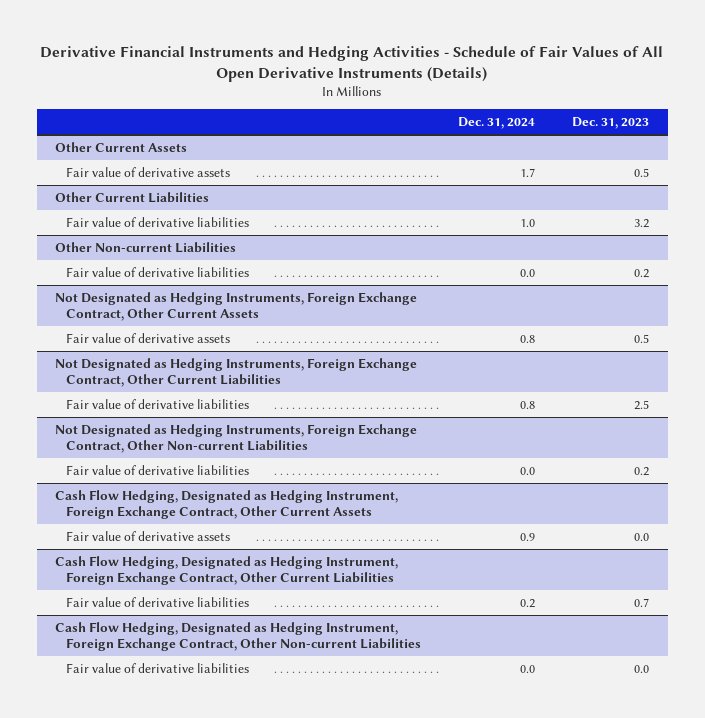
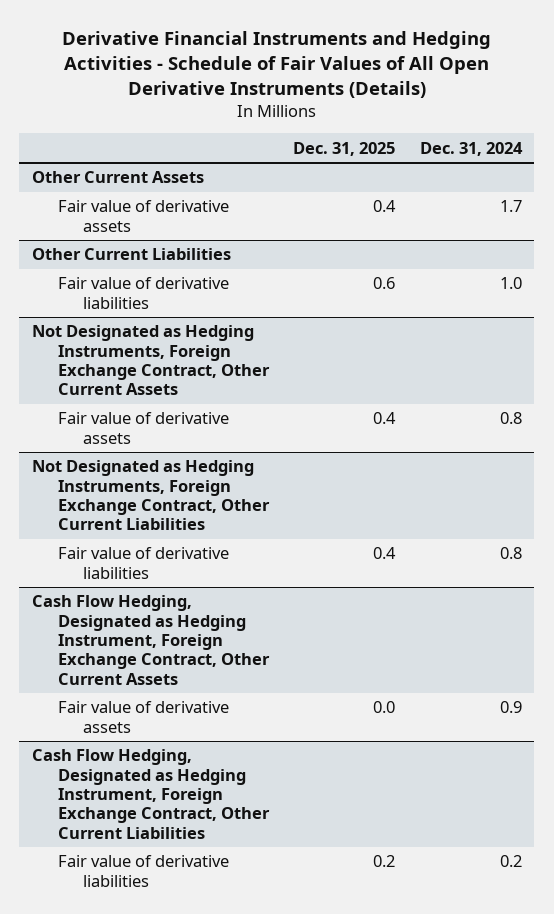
- | Dec. 31, 2024 | Dec. 31, 2023
+ | Dec. 31, 2025 | Dec. 31, 2024
- Other Non-current Liabilities
- Fair value of derivative liabilities | 0.0 | 0.2
- Not Designated as Hedging Instruments, Foreign Exchange Contract, Other Non-current Liabilities
- Fair value of derivative liabilities | 0.0 | 0.2
- Cash Flow Hedging, Designated as Hedging Instrument, Foreign Exchange Contract, Other Non-current Liabilities
- Fair value of derivative liabilities | 0.0 | 0.0

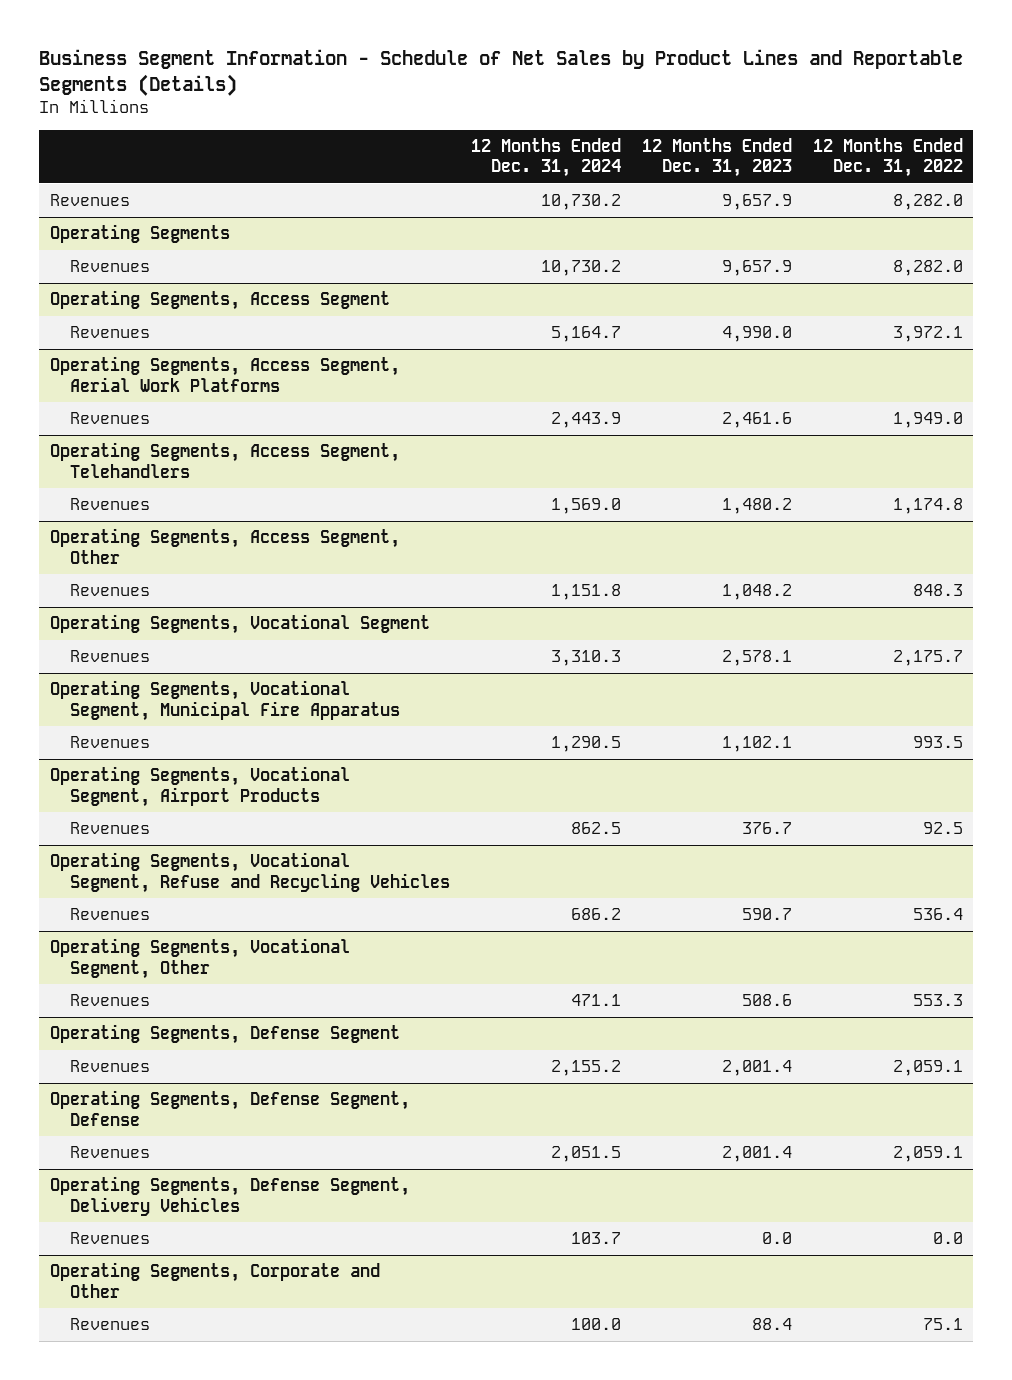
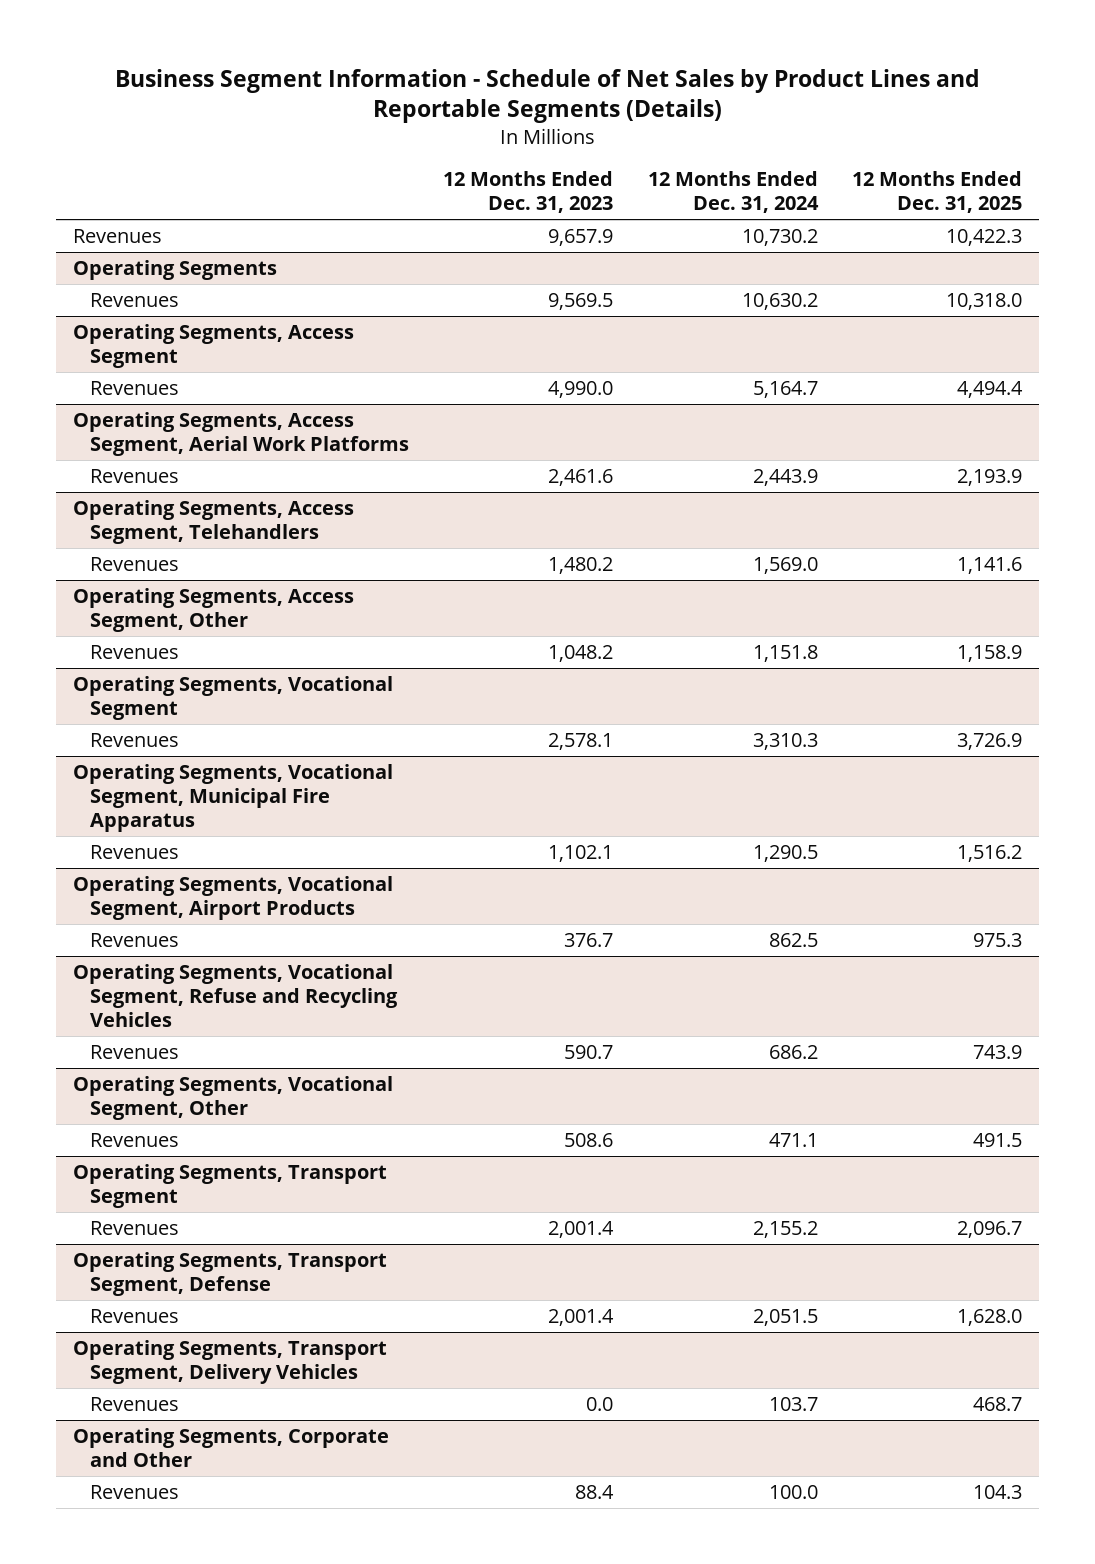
- | 12 Months Ended Dec. 31, 2024 | 12 Months Ended Dec. 31, 2023 | 12 Months Ended Dec. 31, 2022
+ | 12 Months Ended Dec. 31, 2023 | 12 Months Ended Dec. 31, 2024 | 12 Months Ended Dec. 31, 2025
@ Operating Segments
- Revenues | 10,730.2 | 9,657.9 | 8,282.0
+ Revenues | 9,569.5 | 10,630.2 | 10,318.0
- Operating Segments, Defense Segment
+ Operating Segments, Transport Segment
- Operating Segments, Defense Segment, Defense
+ Operating Segments, Transport Segment, Defense
- Operating Segments, Defense Segment, Delivery Vehicles
+ Operating Segments, Transport Segment, Delivery Vehicles

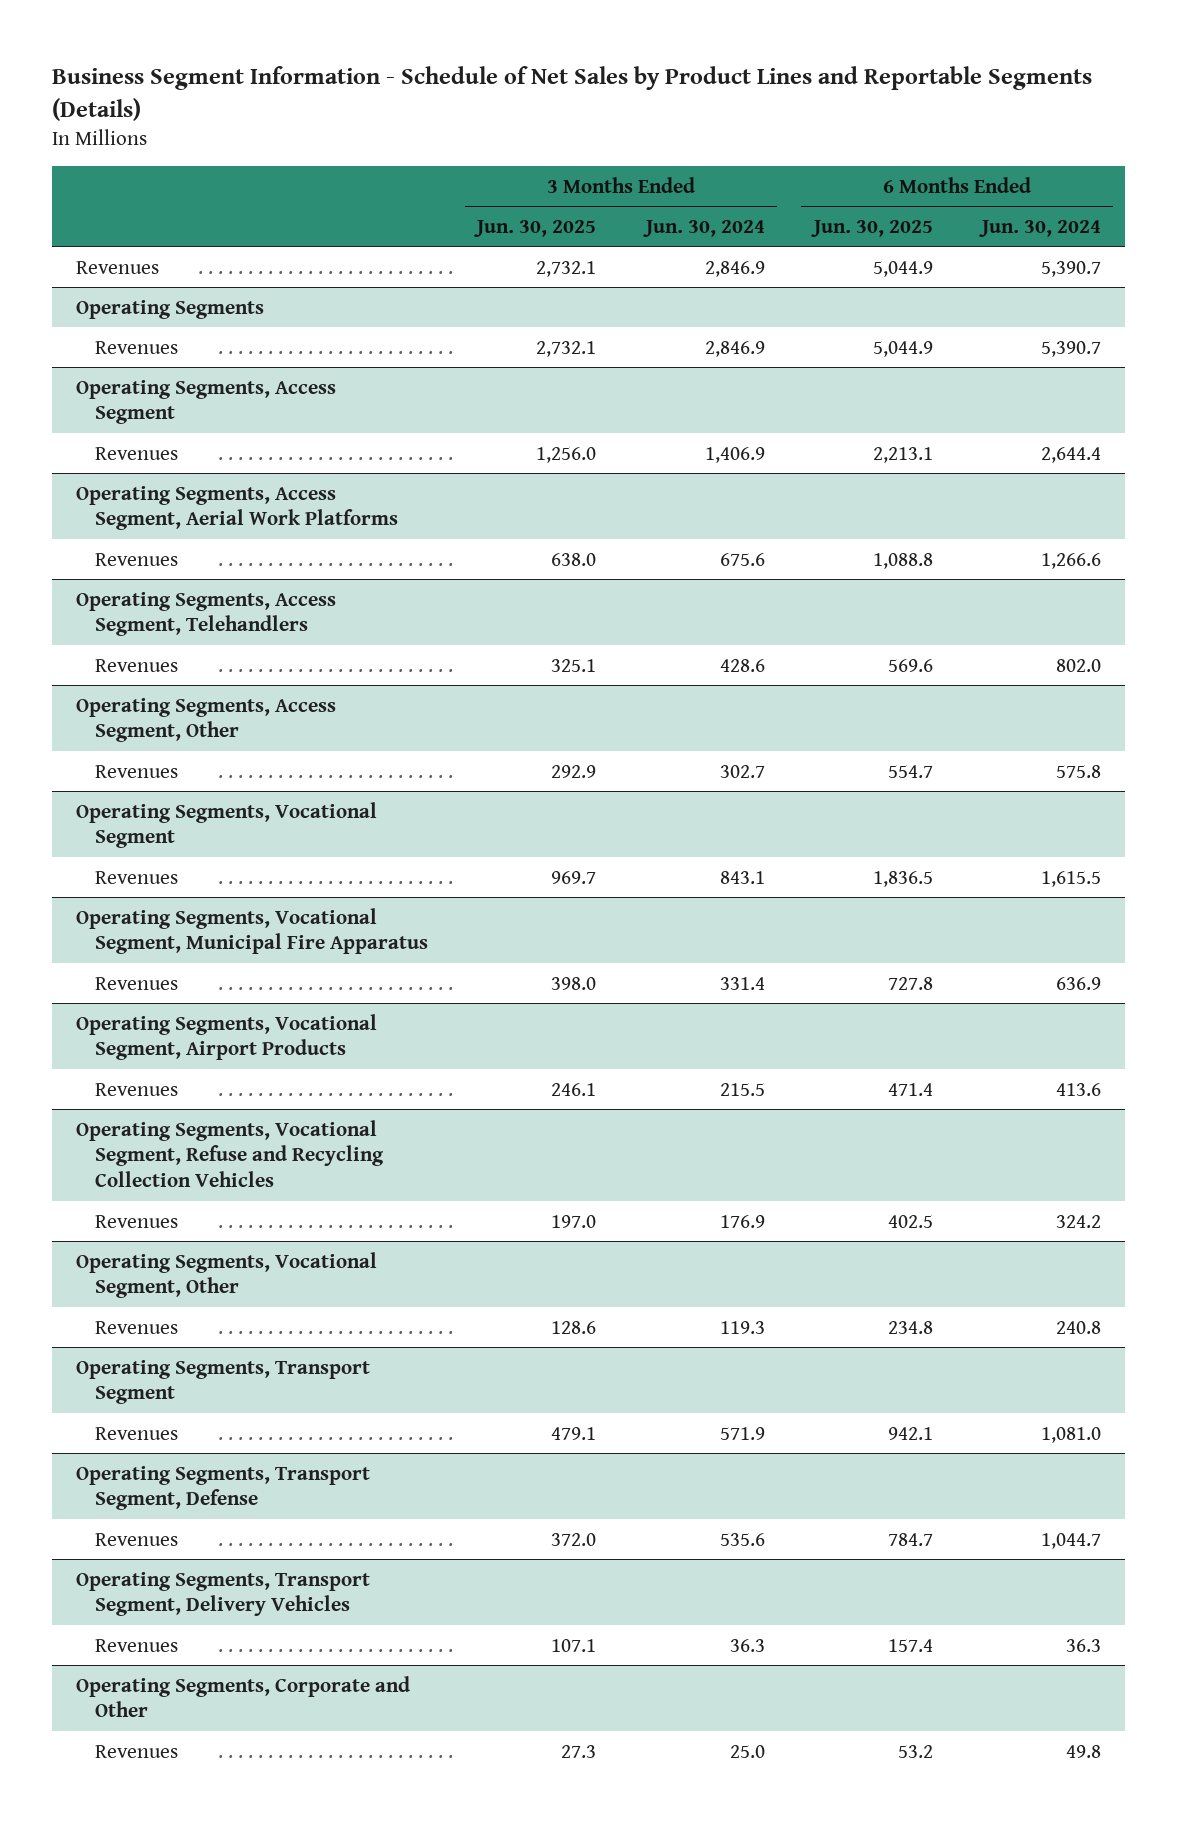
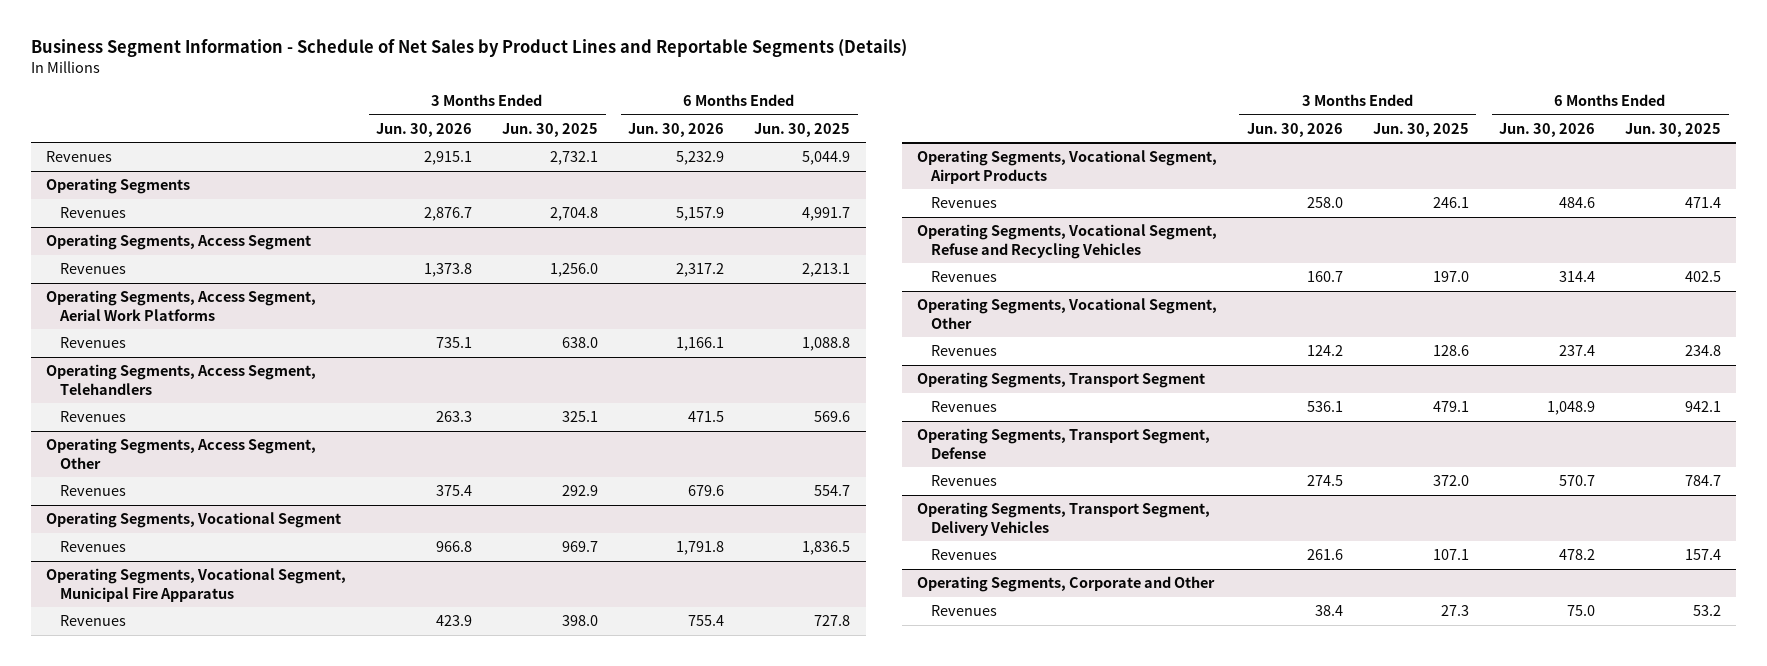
- | 3 Months Ended Jun. 30, 2025 | 3 Months Ended Jun. 30, 2024 | 6 Months Ended Jun. 30, 2025 | 6 Months Ended Jun. 30, 2024
+ | 3 Months Ended Jun. 30, 2026 | 3 Months Ended Jun. 30, 2025 | 6 Months Ended Jun. 30, 2026 | 6 Months Ended Jun. 30, 2025
@ Operating Segments
- Revenues | 2,732.1 | 2,846.9 | 5,044.9 | 5,390.7
+ Revenues | 2,876.7 | 2,704.8 | 5,157.9 | 4,991.7
- Operating Segments, Vocational Segment, Refuse and Recycling Collection Vehicles
+ Operating Segments, Vocational Segment, Refuse and Recycling Vehicles

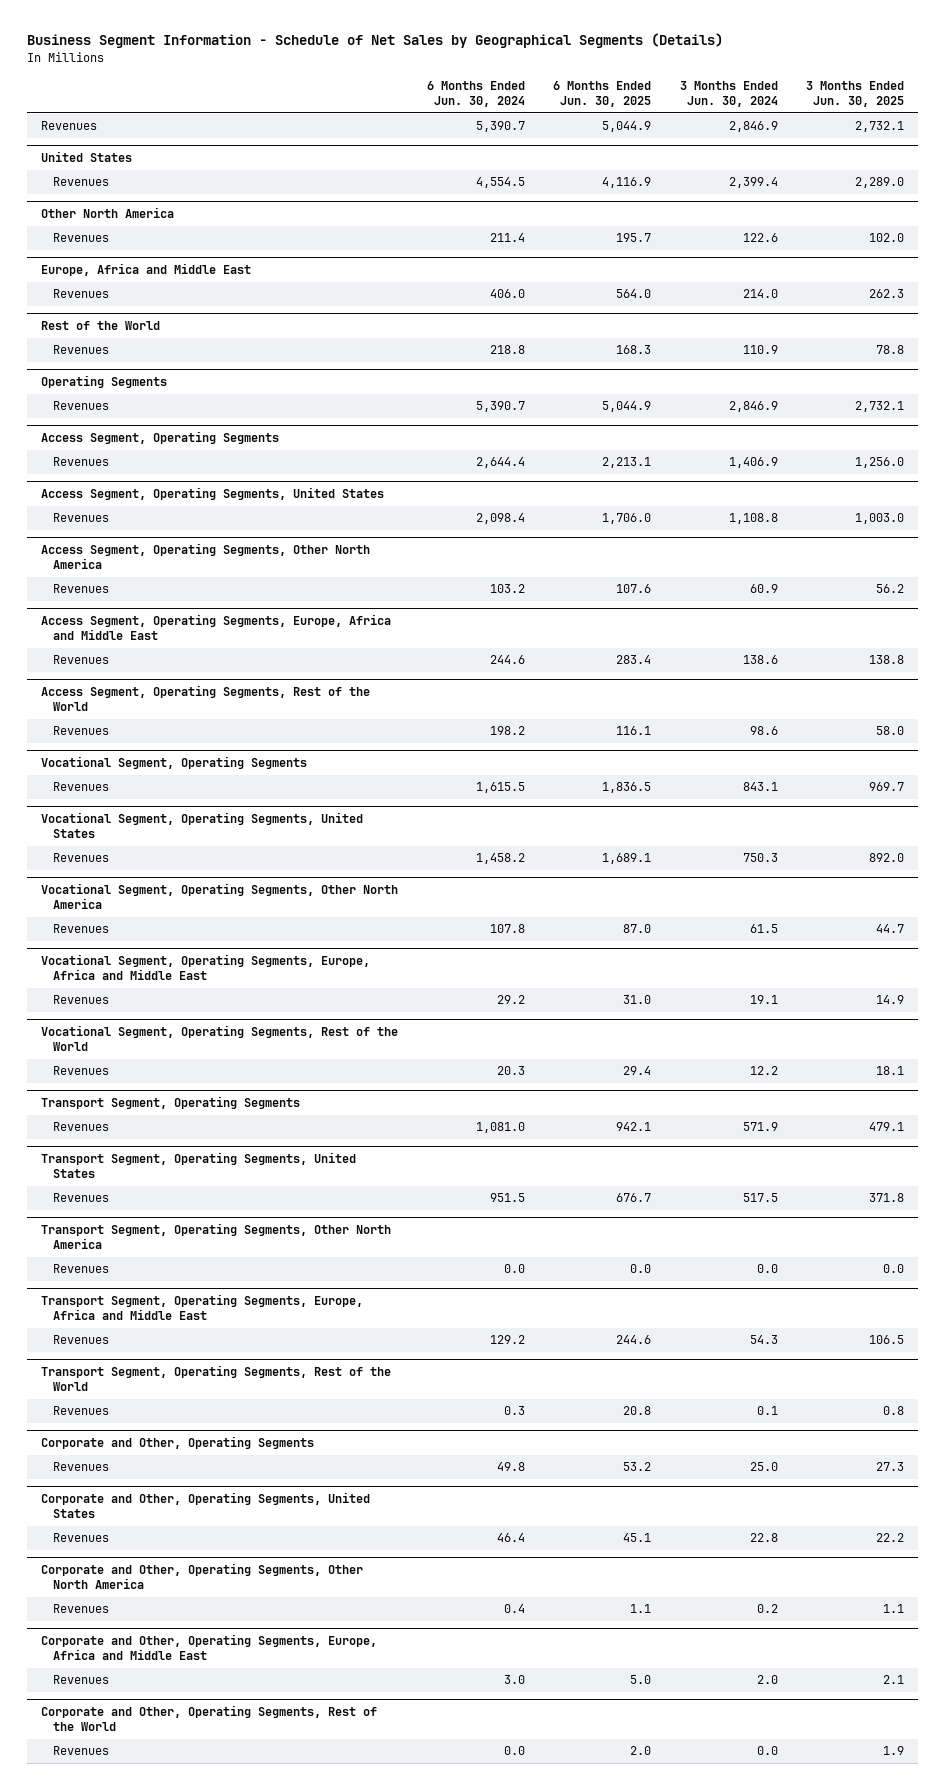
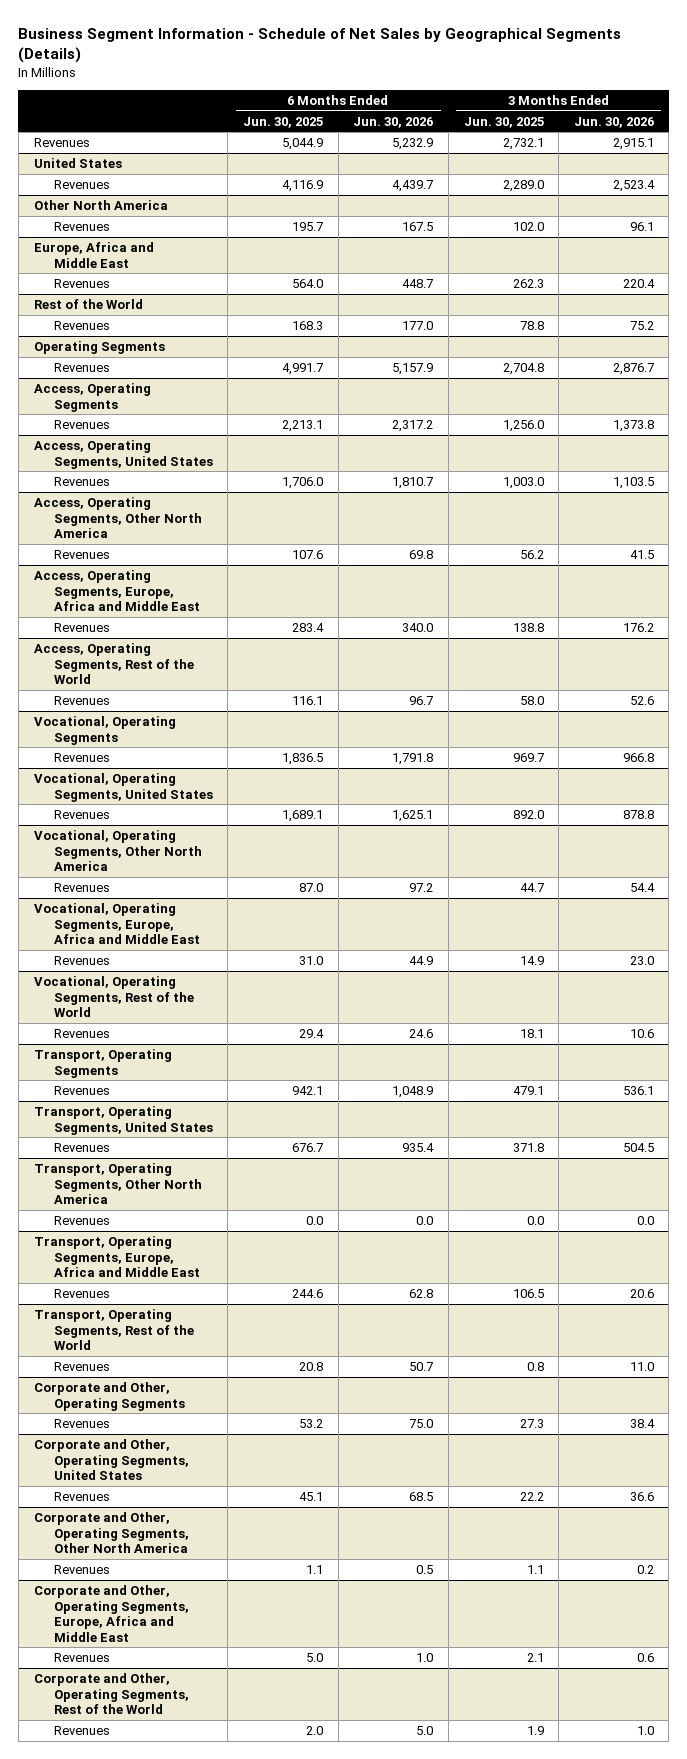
- | 6 Months Ended Jun. 30, 2024 | 6 Months Ended Jun. 30, 2025 | 3 Months Ended Jun. 30, 2024 | 3 Months Ended Jun. 30, 2025
+ | 6 Months Ended Jun. 30, 2025 | 6 Months Ended Jun. 30, 2026 | 3 Months Ended Jun. 30, 2025 | 3 Months Ended Jun. 30, 2026
@ Operating Segments
- Revenues | 5,390.7 | 5,044.9 | 2,846.9 | 2,732.1
- Access Segment, Operating Segments
@ Operating Segments
+ Revenues | 4,991.7 | 5,157.9 | 2,704.8 | 2,876.7
+ Access, Operating Segments
- Access Segment, Operating Segments, United States
+ Access, Operating Segments, United States
- Access Segment, Operating Segments, Other North America
+ Access, Operating Segments, Other North America
- Access Segment, Operating Segments, Europe, Africa and Middle East
+ Access, Operating Segments, Europe, Africa and Middle East
- Access Segment, Operating Segments, Rest of the World
+ Access, Operating Segments, Rest of the World
- Vocational Segment, Operating Segments
+ Vocational, Operating Segments
- Vocational Segment, Operating Segments, United States
+ Vocational, Operating Segments, United States
- Vocational Segment, Operating Segments, Other North America
+ Vocational, Operating Segments, Other North America
- Vocational Segment, Operating Segments, Europe, Africa and Middle East
+ Vocational, Operating Segments, Europe, Africa and Middle East
- Vocational Segment, Operating Segments, Rest of the World
+ Vocational, Operating Segments, Rest of the World
- Transport Segment, Operating Segments
+ Transport, Operating Segments
- Transport Segment, Operating Segments, United States
+ Transport, Operating Segments, United States
- Transport Segment, Operating Segments, Other North America
+ Transport, Operating Segments, Other North America
- Transport Segment, Operating Segments, Europe, Africa and Middle East
+ Transport, Operating Segments, Europe, Africa and Middle East
- Transport Segment, Operating Segments, Rest of the World
+ Transport, Operating Segments, Rest of the World

